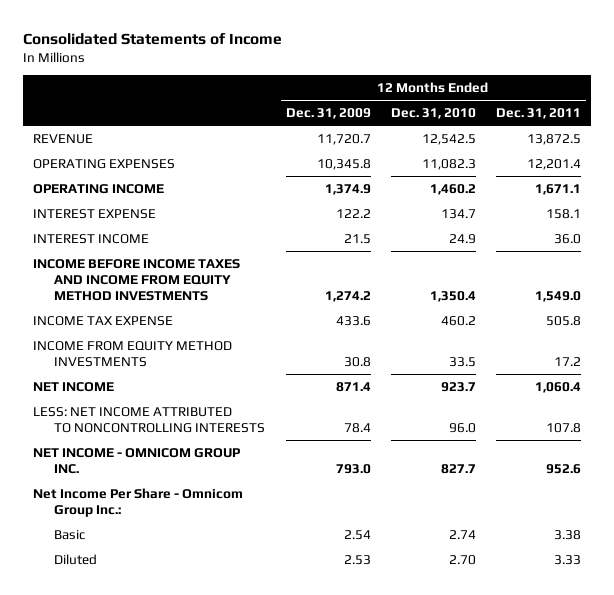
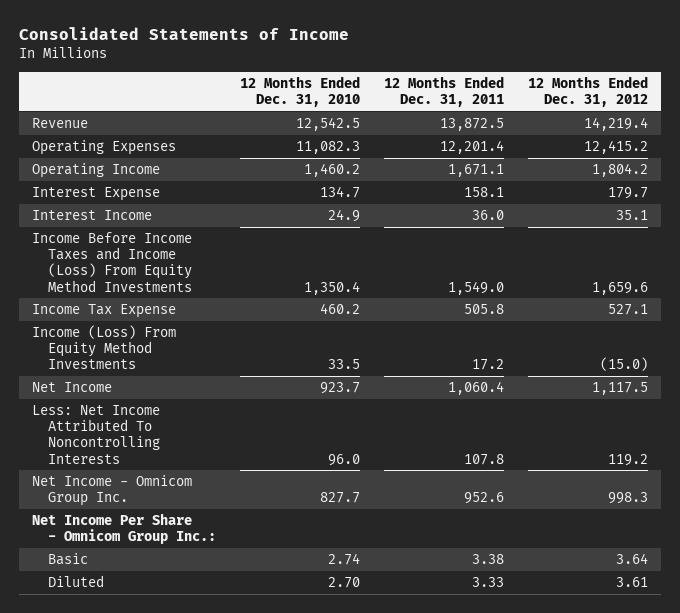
- | 12 Months Ended Dec. 31, 2009 | 12 Months Ended Dec. 31, 2010 | 12 Months Ended Dec. 31, 2011
+ | 12 Months Ended Dec. 31, 2010 | 12 Months Ended Dec. 31, 2011 | 12 Months Ended Dec. 31, 2012
- REVENUE | 11,720.7 | 12,542.5 | 13,872.5
- OPERATING EXPENSES | 10,345.8 | 11,082.3 | 12,201.4
- OPERATING INCOME | 1,374.9 | 1,460.2 | 1,671.1
- INTEREST EXPENSE | 122.2 | 134.7 | 158.1
- INTEREST INCOME | 21.5 | 24.9 | 36.0
- INCOME BEFORE INCOME TAXES AND INCOME FROM EQUITY METHOD INVESTMENTS | 1,274.2 | 1,350.4 | 1,549.0
- INCOME TAX EXPENSE | 433.6 | 460.2 | 505.8
- INCOME FROM EQUITY METHOD INVESTMENTS | 30.8 | 33.5 | 17.2
- NET INCOME | 871.4 | 923.7 | 1,060.4
- LESS: NET INCOME ATTRIBUTED TO NONCONTROLLING INTERESTS | 78.4 | 96.0 | 107.8
- NET INCOME - OMNICOM GROUP INC. | 793.0 | 827.7 | 952.6
+ Revenue | 12,542.5 | 13,872.5 | 14,219.4
+ Operating Expenses | 11,082.3 | 12,201.4 | 12,415.2
+ Operating Income | 1,460.2 | 1,671.1 | 1,804.2
+ Interest Expense | 134.7 | 158.1 | 179.7
+ Interest Income | 24.9 | 36.0 | 35.1
+ Income Before Income Taxes and Income (Loss) From Equity Method Investments | 1,350.4 | 1,549.0 | 1,659.6
+ Income Tax Expense | 460.2 | 505.8 | 527.1
+ Income (Loss) From Equity Method Investments | 33.5 | 17.2 | (15.0)
+ Net Income | 923.7 | 1,060.4 | 1,117.5
+ Less: Net Income Attributed To Noncontrolling Interests | 96.0 | 107.8 | 119.2
+ Net Income - Omnicom Group Inc. | 827.7 | 952.6 | 998.3

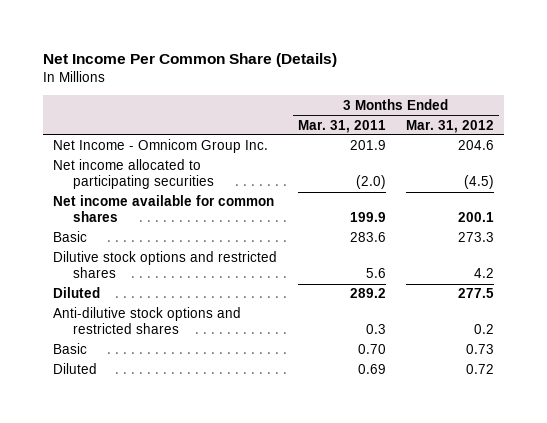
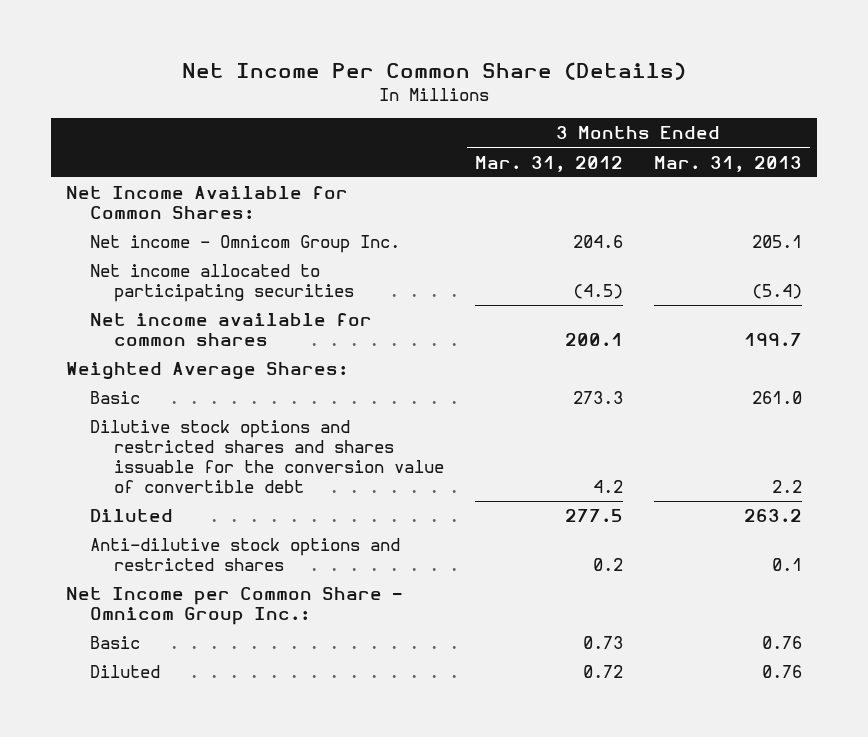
- | 3 Months Ended Mar. 31, 2011 | 3 Months Ended Mar. 31, 2012
+ | 3 Months Ended Mar. 31, 2012 | 3 Months Ended Mar. 31, 2013
- Net Income - Omnicom Group Inc. | 201.9 | 204.6
+ Net Income Available for Common Shares:
+ Net income - Omnicom Group Inc. | 204.6 | 205.1
+ Weighted Average Shares:
- Dilutive stock options and restricted shares | 5.6 | 4.2
+ Dilutive stock options and restricted shares and shares issuable for the conversion value of convertible debt | 4.2 | 2.2
+ Net Income per Common Share - Omnicom Group Inc.:

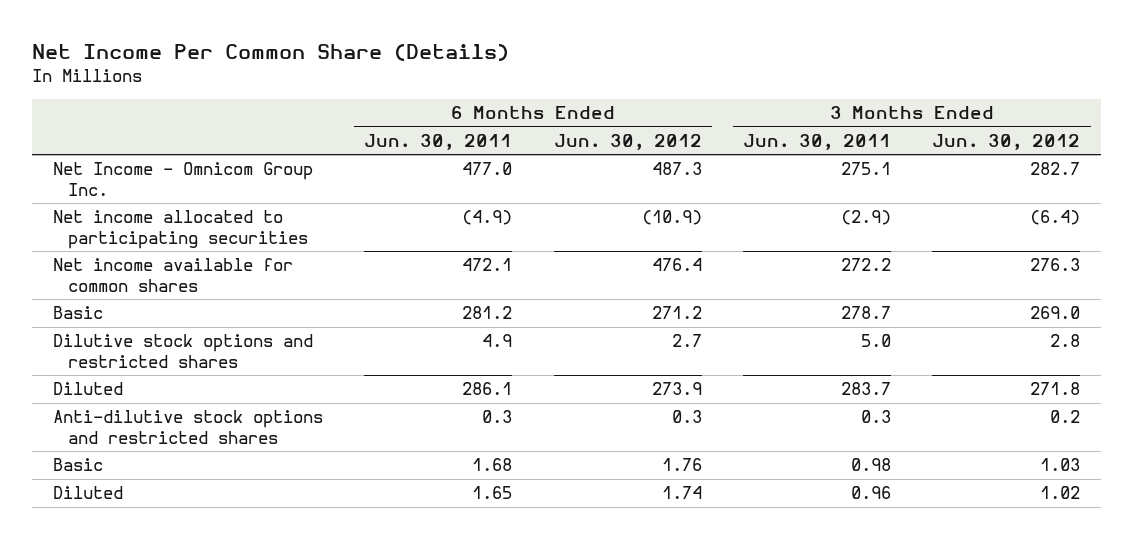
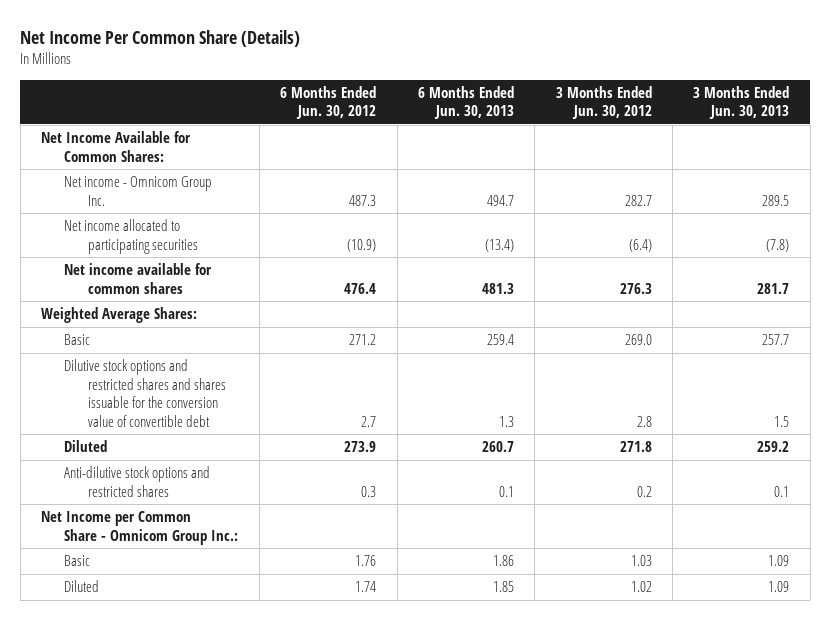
- | 6 Months Ended Jun. 30, 2011 | 6 Months Ended Jun. 30, 2012 | 3 Months Ended Jun. 30, 2011 | 3 Months Ended Jun. 30, 2012
+ | 6 Months Ended Jun. 30, 2012 | 6 Months Ended Jun. 30, 2013 | 3 Months Ended Jun. 30, 2012 | 3 Months Ended Jun. 30, 2013
- Net Income - Omnicom Group Inc. | 477.0 | 487.3 | 275.1 | 282.7
+ Net Income Available for Common Shares:
+ Net income - Omnicom Group Inc. | 487.3 | 494.7 | 282.7 | 289.5
+ Weighted Average Shares:
- Dilutive stock options and restricted shares | 4.9 | 2.7 | 5.0 | 2.8
+ Dilutive stock options and restricted shares and shares issuable for the conversion value of convertible debt | 2.7 | 1.3 | 2.8 | 1.5
+ Net Income per Common Share - Omnicom Group Inc.:

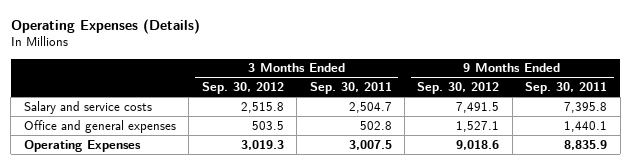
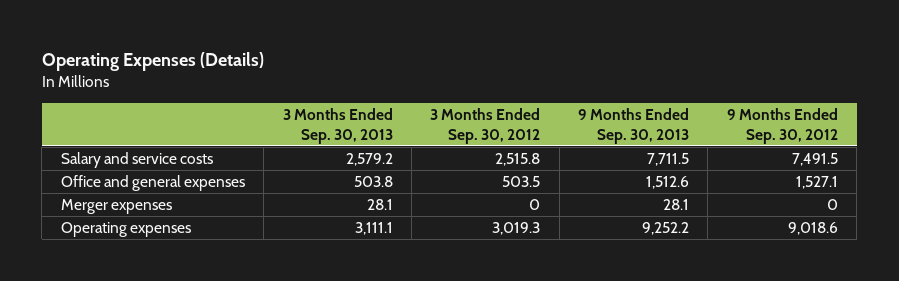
- | 3 Months Ended Sep. 30, 2012 | 3 Months Ended Sep. 30, 2011 | 9 Months Ended Sep. 30, 2012 | 9 Months Ended Sep. 30, 2011
+ | 3 Months Ended Sep. 30, 2013 | 3 Months Ended Sep. 30, 2012 | 9 Months Ended Sep. 30, 2013 | 9 Months Ended Sep. 30, 2012
- Operating Expenses | 3,019.3 | 3,007.5 | 9,018.6 | 8,835.9
+ Merger expenses | 28.1 | 0 | 28.1 | 0
+ Operating expenses | 3,111.1 | 3,019.3 | 9,252.2 | 9,018.6

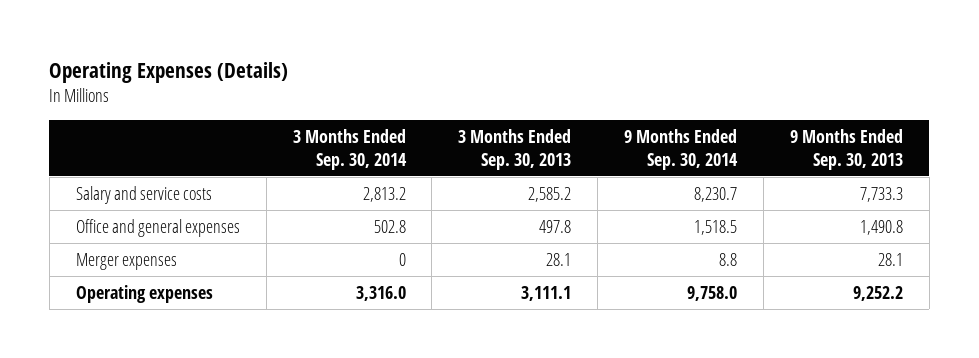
- | 3 Months Ended Sep. 30, 2013 | 3 Months Ended Sep. 30, 2012 | 9 Months Ended Sep. 30, 2013 | 9 Months Ended Sep. 30, 2012
+ | 3 Months Ended Sep. 30, 2014 | 3 Months Ended Sep. 30, 2013 | 9 Months Ended Sep. 30, 2014 | 9 Months Ended Sep. 30, 2013
- Salary and service costs | 2,579.2 | 2,515.8 | 7,711.5 | 7,491.5
- Office and general expenses | 503.8 | 503.5 | 1,512.6 | 1,527.1
+ Salary and service costs | 2,813.2 | 2,585.2 | 8,230.7 | 7,733.3
+ Office and general expenses | 502.8 | 497.8 | 1,518.5 | 1,490.8

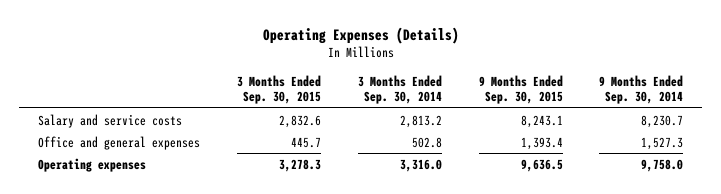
- | 3 Months Ended Sep. 30, 2014 | 3 Months Ended Sep. 30, 2013 | 9 Months Ended Sep. 30, 2014 | 9 Months Ended Sep. 30, 2013
+ | 3 Months Ended Sep. 30, 2015 | 3 Months Ended Sep. 30, 2014 | 9 Months Ended Sep. 30, 2015 | 9 Months Ended Sep. 30, 2014
- Office and general expenses | 502.8 | 497.8 | 1,518.5 | 1,490.8
- Merger expenses | 0 | 28.1 | 8.8 | 28.1
+ Office and general expenses | 445.7 | 502.8 | 1,393.4 | 1,527.3

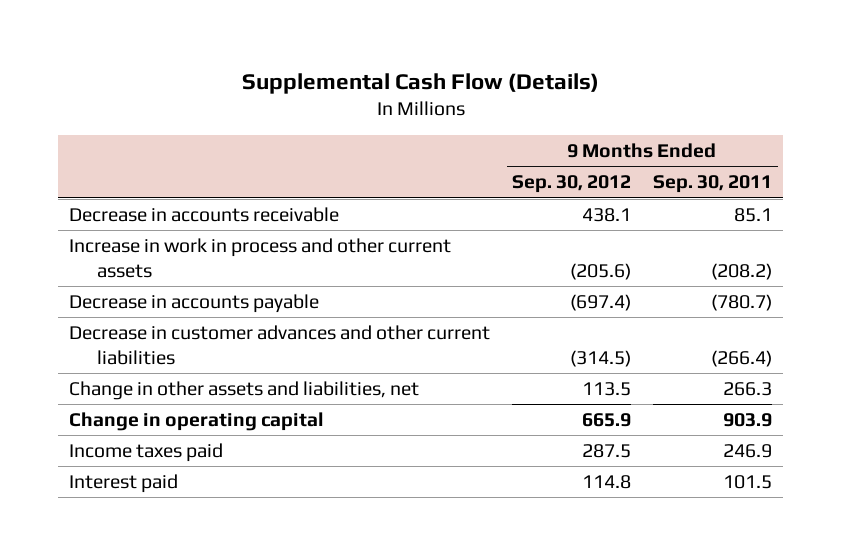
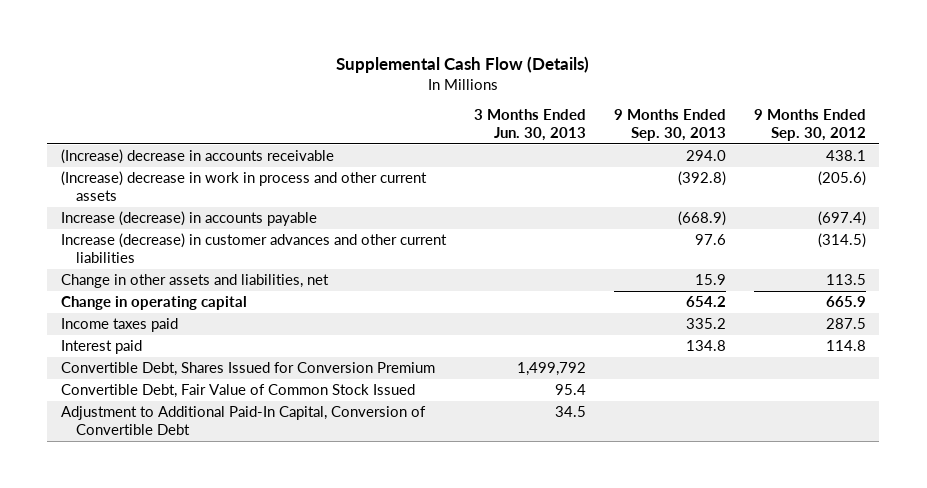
- | 9 Months Ended Sep. 30, 2012 | 9 Months Ended Sep. 30, 2011
+ | 3 Months Ended Jun. 30, 2013 | 9 Months Ended Sep. 30, 2013 | 9 Months Ended Sep. 30, 2012
- Decrease in accounts receivable | 438.1 | 85.1
- Increase in work in process and other current assets | (205.6) | (208.2)
- Decrease in accounts payable | (697.4) | (780.7)
- Decrease in customer advances and other current liabilities | (314.5) | (266.4)
+ (Increase) decrease in accounts receivable | | 294.0 | 438.1
+ (Increase) decrease in work in process and other current assets | | (392.8) | (205.6)
+ Increase (decrease) in accounts payable | | (668.9) | (697.4)
+ Increase (decrease) in customer advances and other current liabilities | | 97.6 | (314.5)
+ Convertible Debt, Shares Issued for Conversion Premium | 1,499,792 | |
+ Convertible Debt, Fair Value of Common Stock Issued | 95.4 | |
+ Adjustment to Additional Paid-In Capital, Conversion of Convertible Debt | 34.5 | |

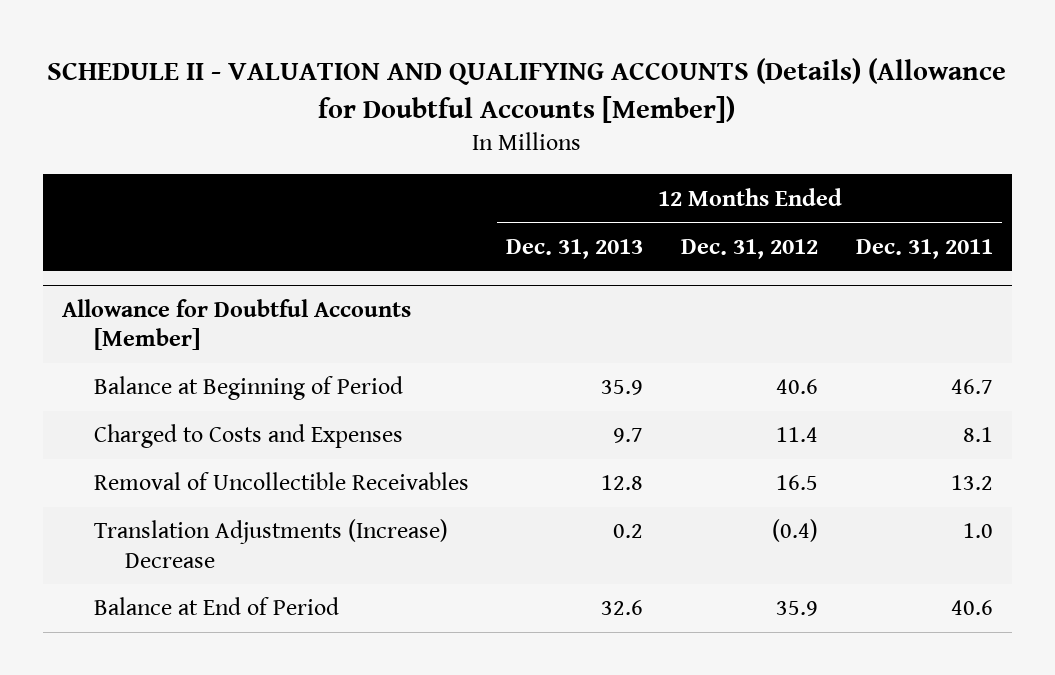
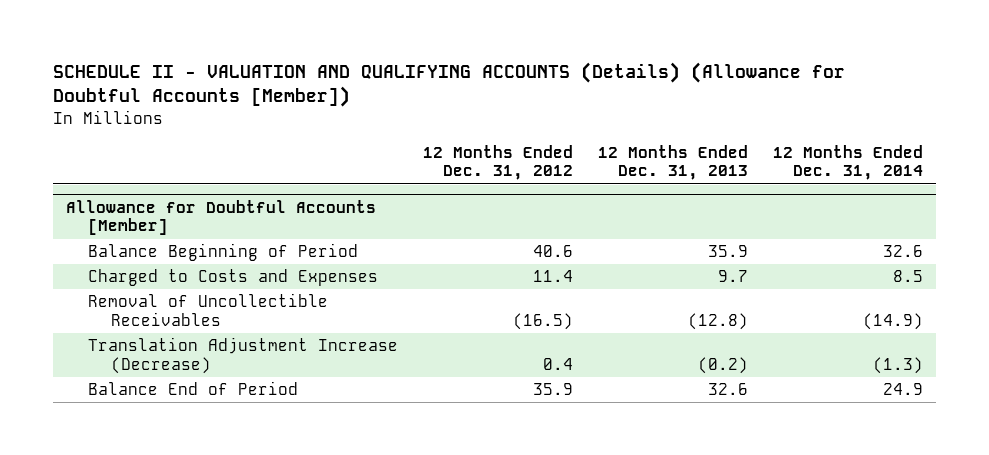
- | 12 Months Ended Dec. 31, 2013 | 12 Months Ended Dec. 31, 2012 | 12 Months Ended Dec. 31, 2011
+ | 12 Months Ended Dec. 31, 2012 | 12 Months Ended Dec. 31, 2013 | 12 Months Ended Dec. 31, 2014
@ Allowance for Doubtful Accounts [Member]
- Balance at Beginning of Period | 35.9 | 40.6 | 46.7
+ Balance Beginning of Period | 40.6 | 35.9 | 32.6
- Removal of Uncollectible Receivables | 12.8 | 16.5 | 13.2
- Translation Adjustments (Increase) Decrease | 0.2 | (0.4) | 1.0
- Balance at End of Period | 32.6 | 35.9 | 40.6
+ Removal of Uncollectible Receivables | (16.5) | (12.8) | (14.9)
+ Translation Adjustment Increase (Decrease) | 0.4 | (0.2) | (1.3)
+ Balance End of Period | 35.9 | 32.6 | 24.9

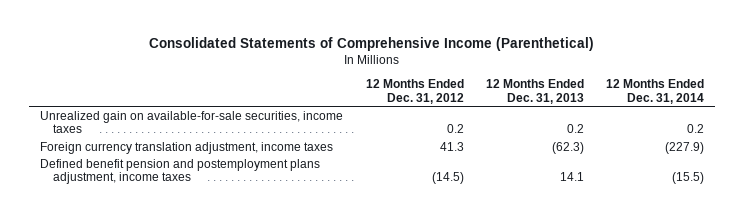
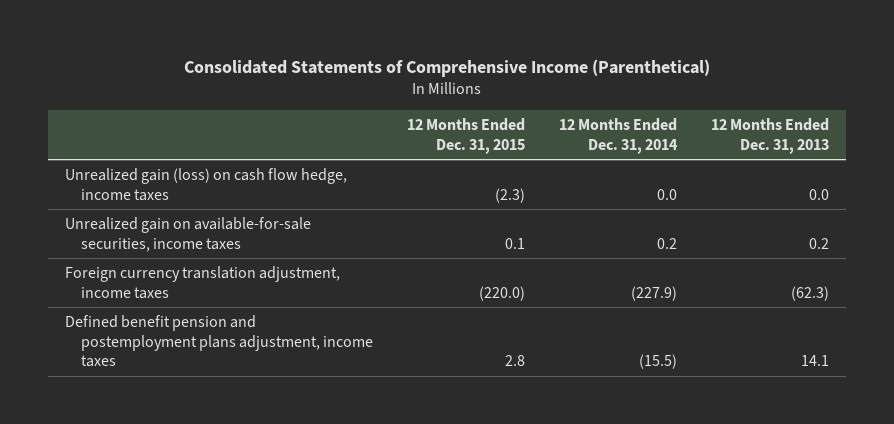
- | 12 Months Ended Dec. 31, 2012 | 12 Months Ended Dec. 31, 2013 | 12 Months Ended Dec. 31, 2014
+ | 12 Months Ended Dec. 31, 2015 | 12 Months Ended Dec. 31, 2014 | 12 Months Ended Dec. 31, 2013
+ Unrealized gain (loss) on cash flow hedge, income taxes | (2.3) | 0.0 | 0.0

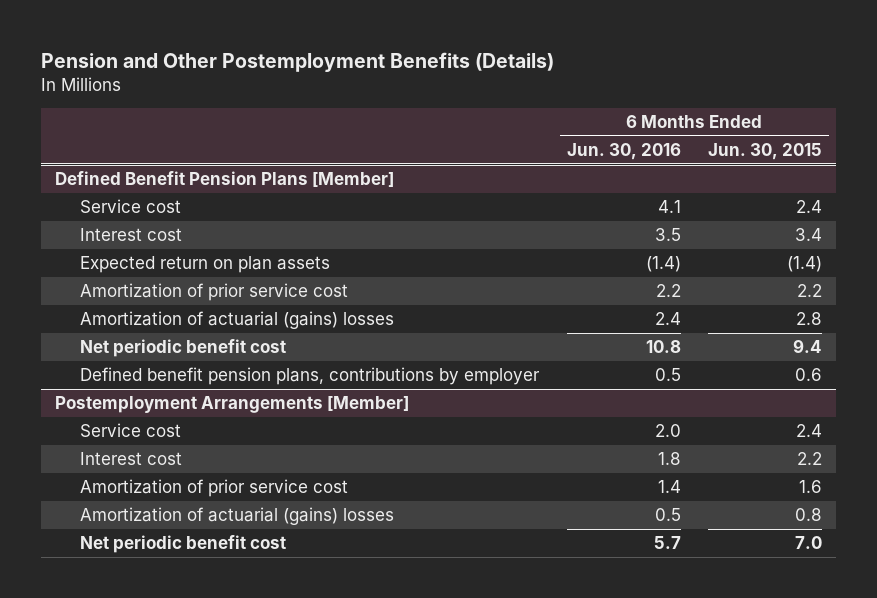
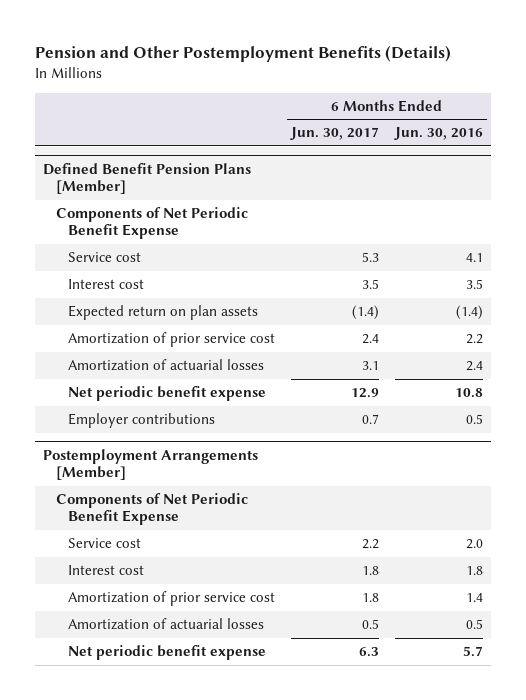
- | 6 Months Ended Jun. 30, 2016 | 6 Months Ended Jun. 30, 2015
+ | 6 Months Ended Jun. 30, 2017 | 6 Months Ended Jun. 30, 2016
@ Defined Benefit Pension Plans [Member]
+ Components of Net Periodic Benefit Expense
- Amortization of actuarial (gains) losses | 2.4 | 2.8
- Net periodic benefit cost | 10.8 | 9.4
- Defined benefit pension plans, contributions by employer | 0.5 | 0.6
+ Amortization of actuarial losses | 3.1 | 2.4
+ Net periodic benefit expense | 12.9 | 10.8
+ Employer contributions | 0.7 | 0.5
@ Postemployment Arrangements [Member]
+ Components of Net Periodic Benefit Expense
- Amortization of actuarial (gains) losses | 0.5 | 0.8
- Net periodic benefit cost | 5.7 | 7.0
+ Amortization of actuarial losses | 0.5 | 0.5
+ Net periodic benefit expense | 6.3 | 5.7

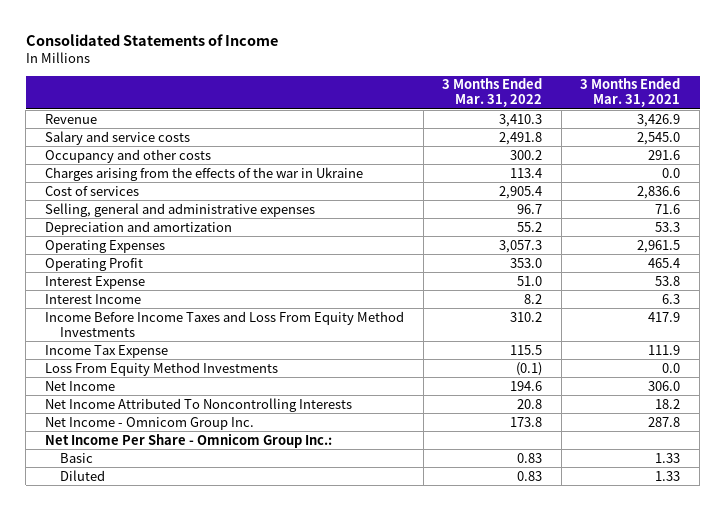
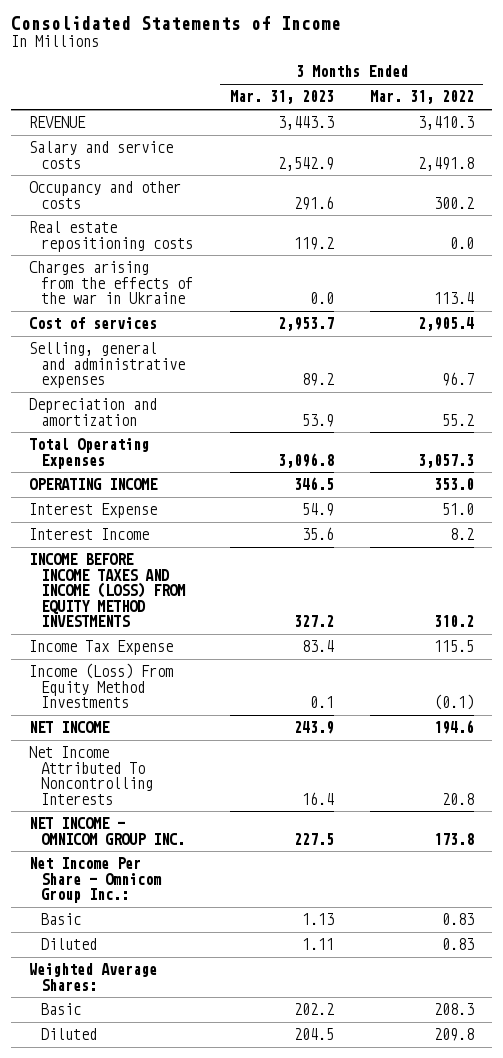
- | 3 Months Ended Mar. 31, 2022 | 3 Months Ended Mar. 31, 2021
+ | 3 Months Ended Mar. 31, 2023 | 3 Months Ended Mar. 31, 2022
- Revenue | 3,410.3 | 3,426.9
+ REVENUE | 3,443.3 | 3,410.3
+ Real estate repositioning costs | 119.2 | 0.0
- Operating Expenses | 3,057.3 | 2,961.5
- Operating Profit | 353.0 | 465.4
+ Total Operating Expenses | 3,096.8 | 3,057.3
+ OPERATING INCOME | 346.5 | 353.0
- Income Before Income Taxes and Loss From Equity Method Investments | 310.2 | 417.9
+ INCOME BEFORE INCOME TAXES AND INCOME (LOSS) FROM EQUITY METHOD INVESTMENTS | 327.2 | 310.2
- Loss From Equity Method Investments | (0.1) | 0.0
- Net Income | 194.6 | 306.0
+ Income (Loss) From Equity Method Investments | 0.1 | (0.1)
+ NET INCOME | 243.9 | 194.6
- Net Income - Omnicom Group Inc. | 173.8 | 287.8
+ NET INCOME - OMNICOM GROUP INC. | 227.5 | 173.8
+ Weighted Average Shares:
+ Basic | 202.2 | 208.3
+ Diluted | 204.5 | 209.8

